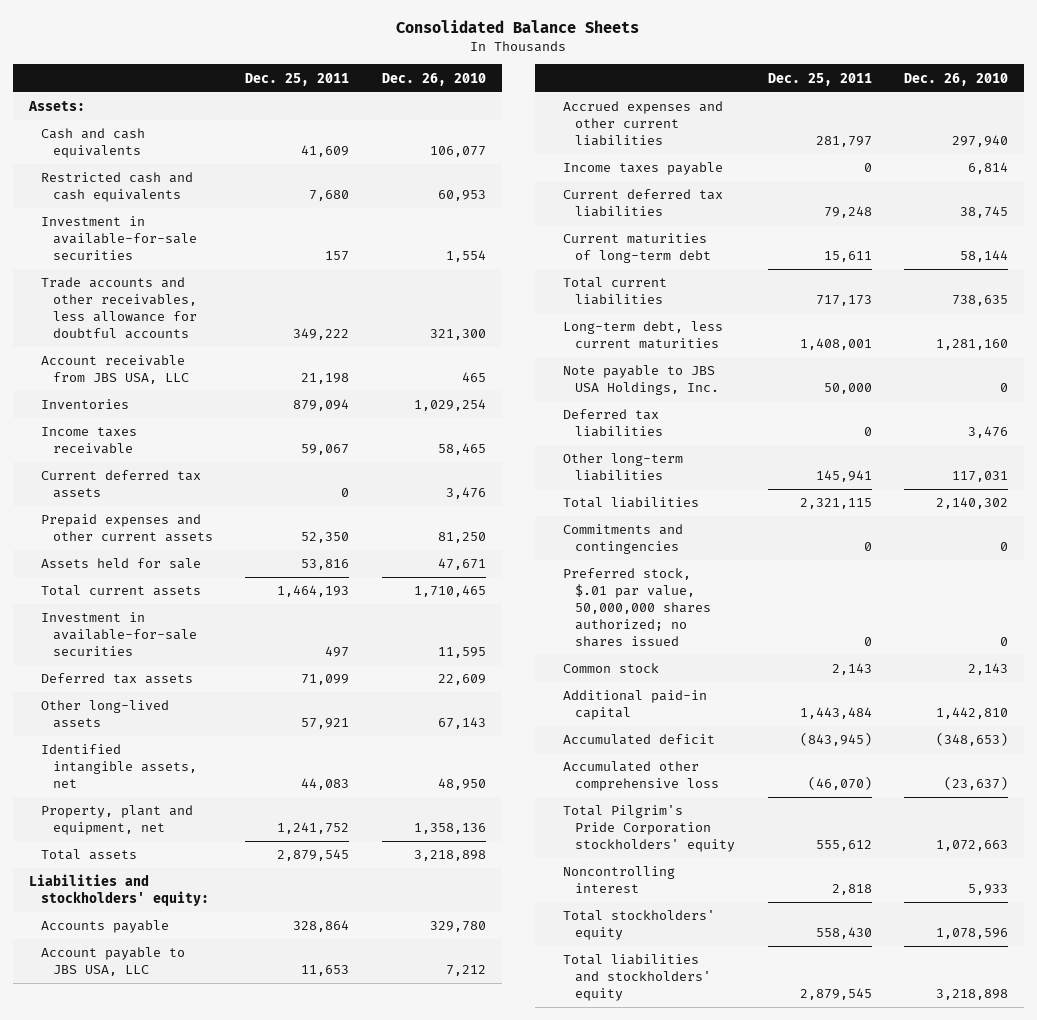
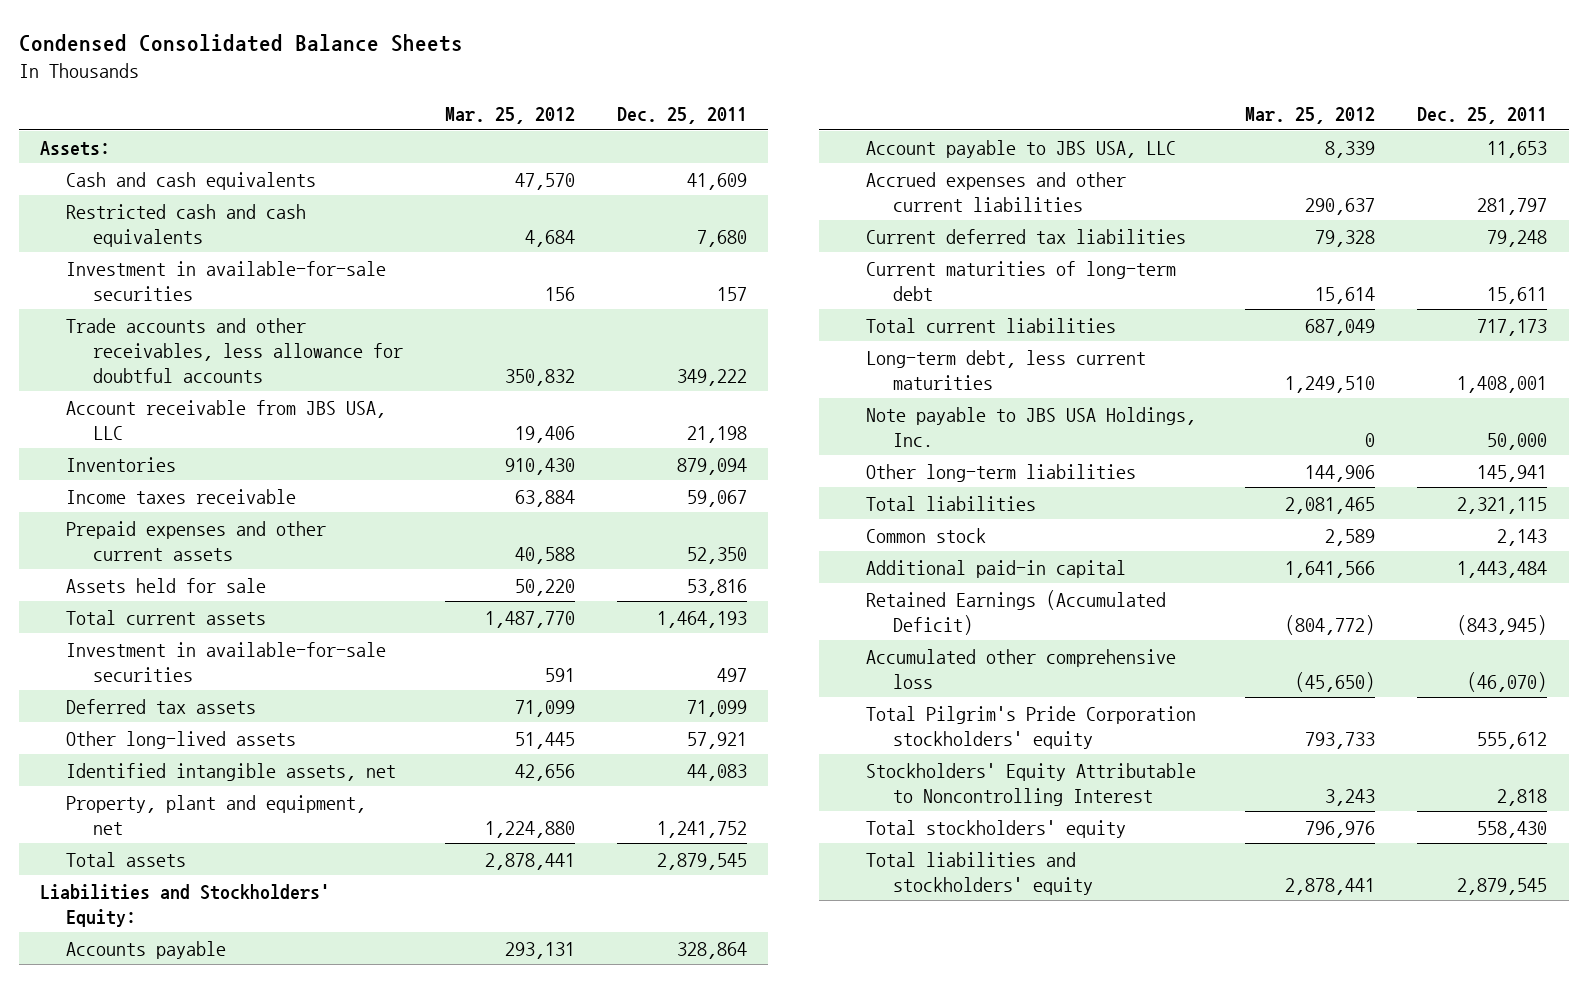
- Consolidated Balance Sheets
+ Condensed Consolidated Balance Sheets
- | Dec. 25, 2011 | Dec. 26, 2010
+ | Mar. 25, 2012 | Dec. 25, 2011
- Current deferred tax assets | 0 | 3,476
- Liabilities and stockholders' equity:
+ Liabilities and Stockholders' Equity:
- Income taxes payable | 0 | 6,814
- Deferred tax liabilities | 0 | 3,476
- Commitments and contingencies | 0 | 0
- Preferred stock, $.01 par value, 50,000,000 shares authorized; no shares issued | 0 | 0
- Accumulated deficit | (843,945) | (348,653)
+ Retained Earnings (Accumulated Deficit) | (804,772) | (843,945)
- Noncontrolling interest | 2,818 | 5,933
+ Stockholders' Equity Attributable to Noncontrolling Interest | 3,243 | 2,818

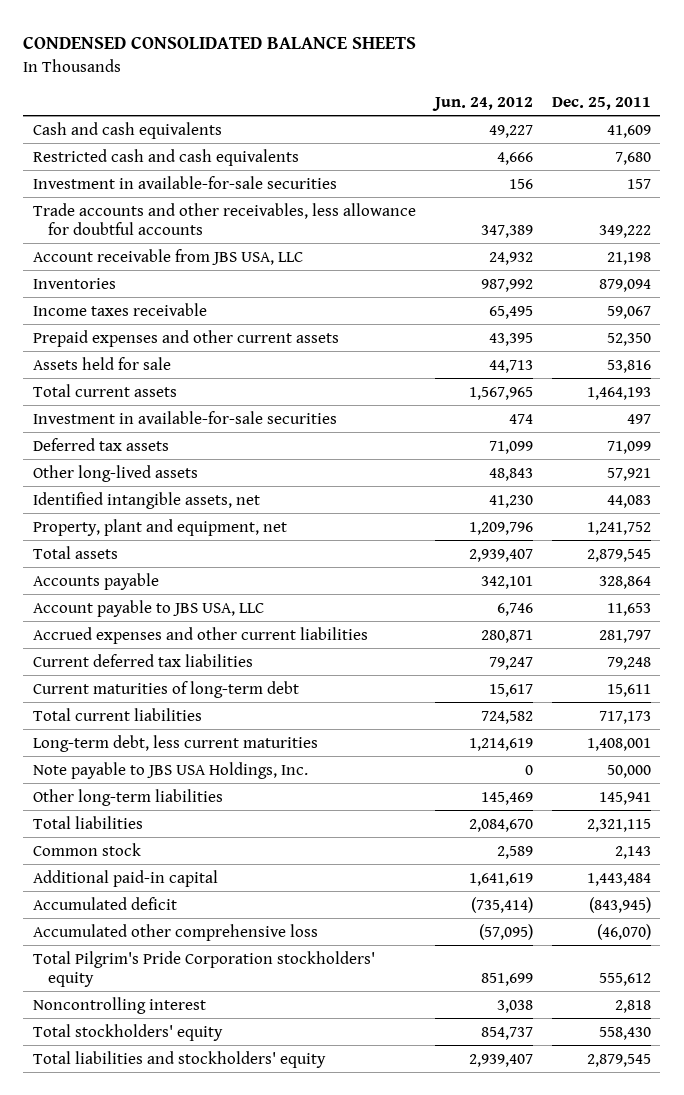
- Condensed Consolidated Balance Sheets
+ CONDENSED CONSOLIDATED BALANCE SHEETS
- | Mar. 25, 2012 | Dec. 25, 2011
+ | Jun. 24, 2012 | Dec. 25, 2011
- Assets:
- Liabilities and Stockholders' Equity:
- Retained Earnings (Accumulated Deficit) | (804,772) | (843,945)
+ Accumulated deficit | (735,414) | (843,945)
- Stockholders' Equity Attributable to Noncontrolling Interest | 3,243 | 2,818
+ Noncontrolling interest | 3,038 | 2,818

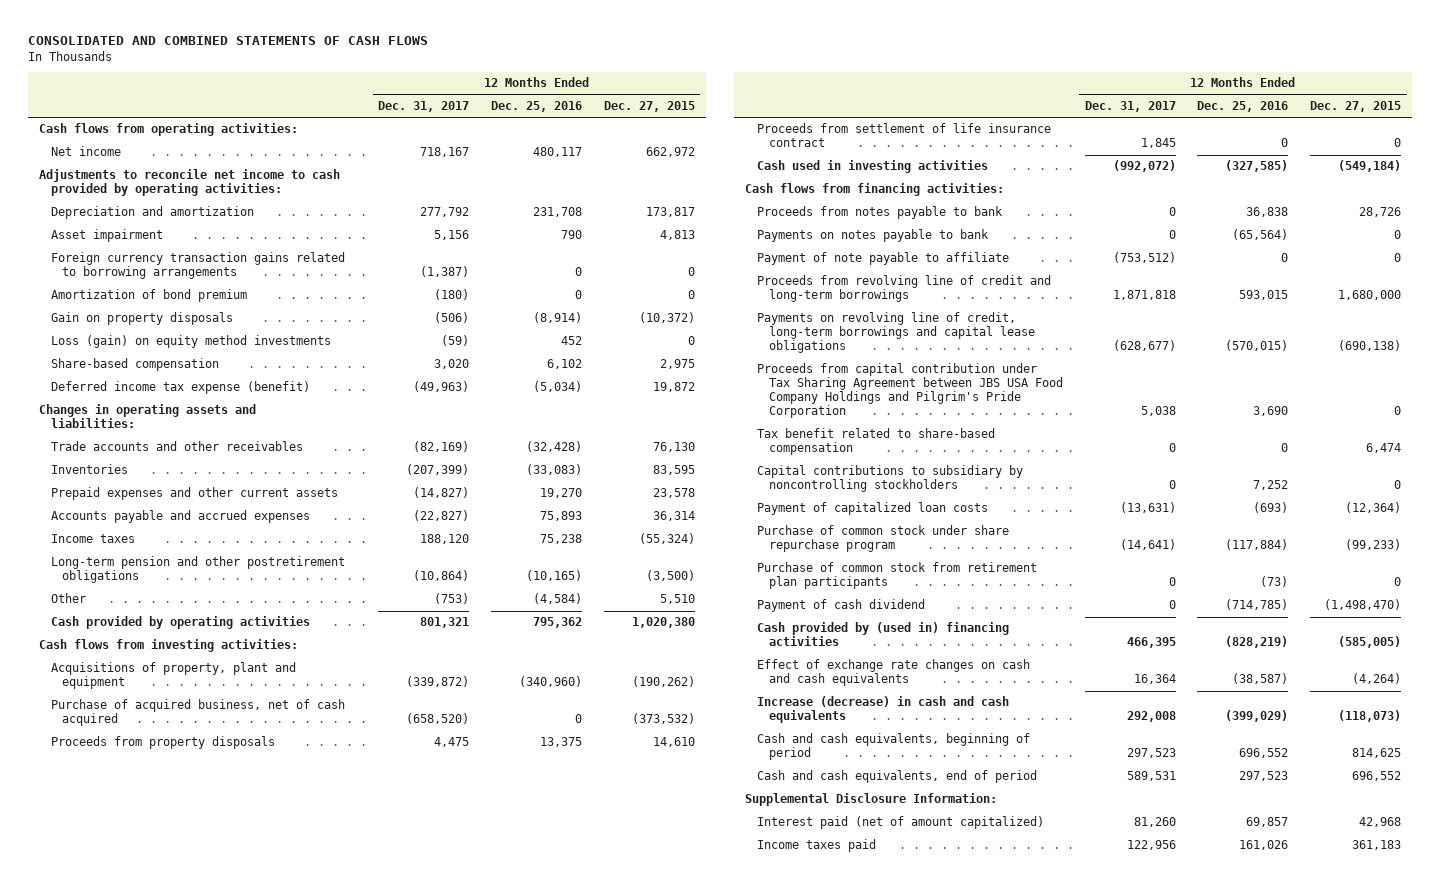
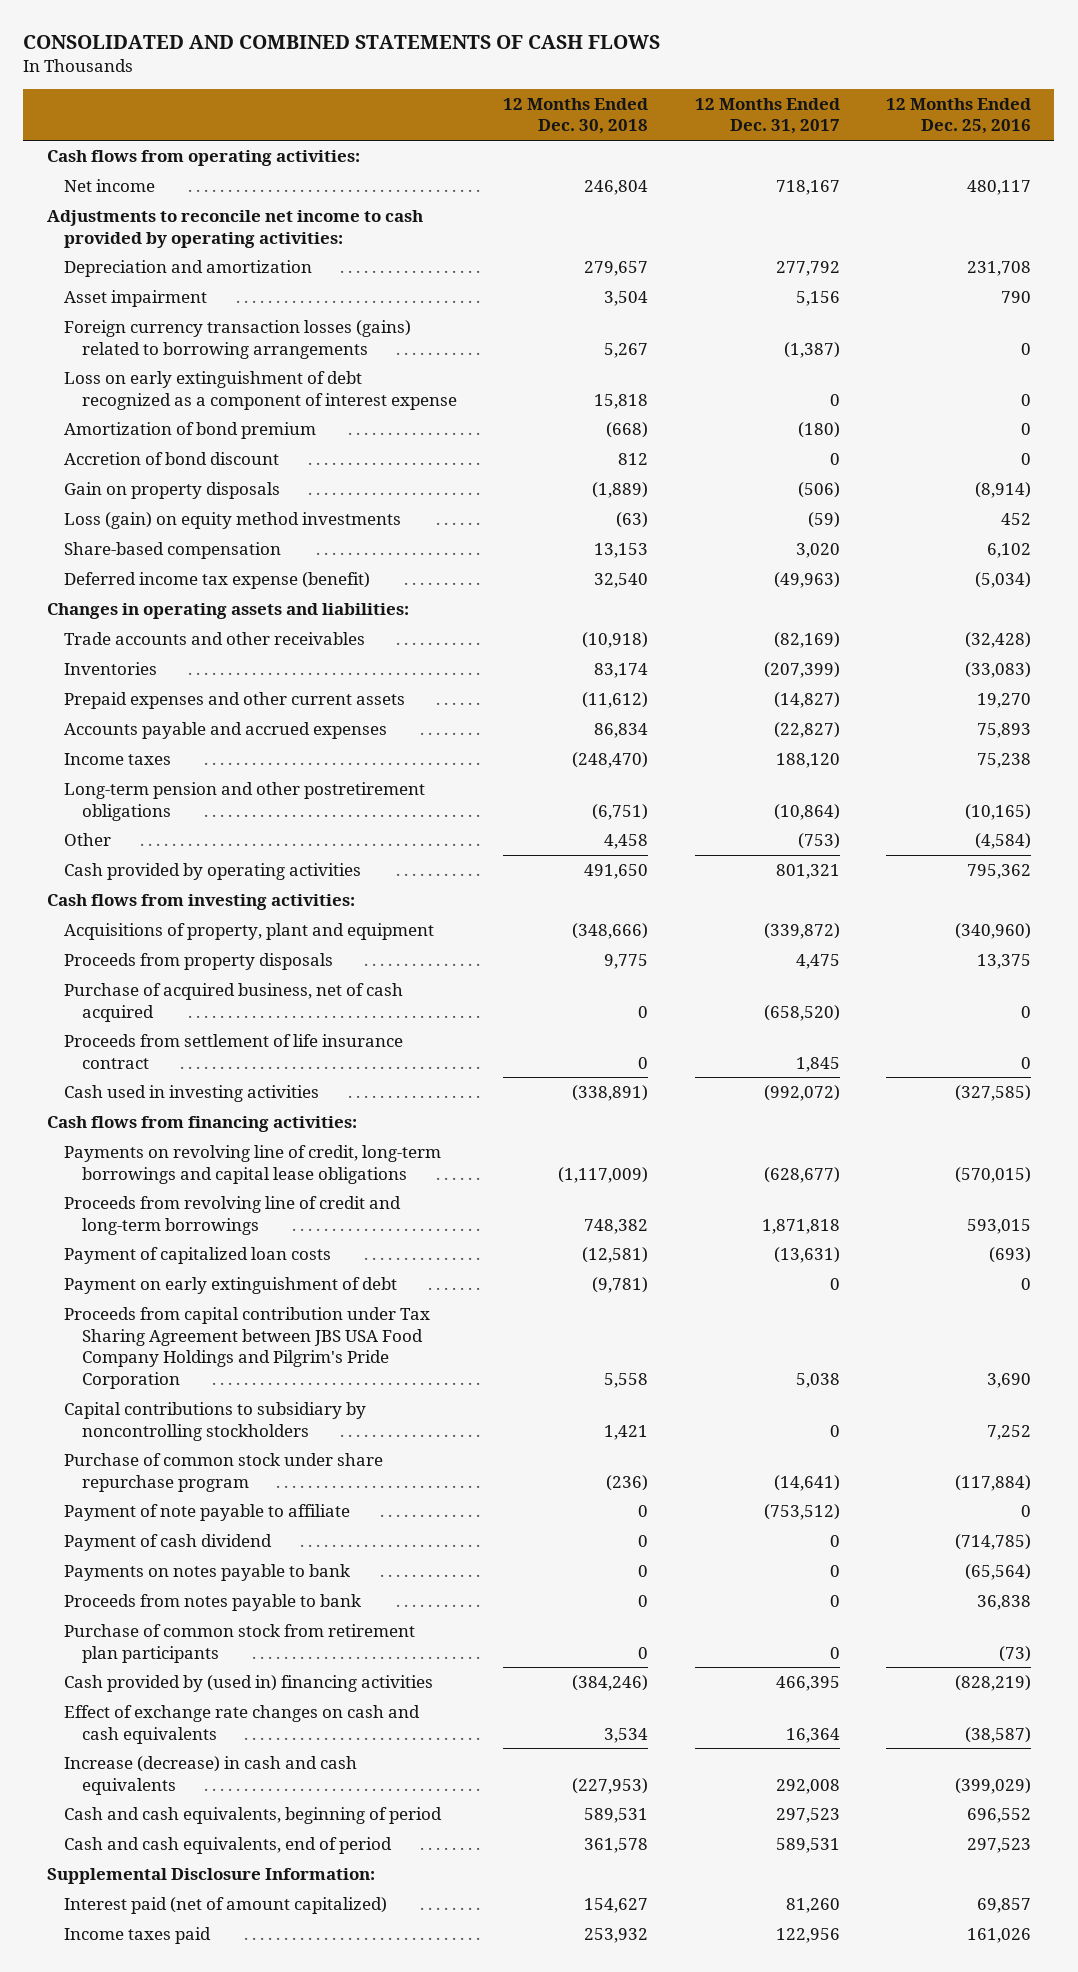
- | 12 Months Ended Dec. 31, 2017 | 12 Months Ended Dec. 25, 2016 | 12 Months Ended Dec. 27, 2015
+ | 12 Months Ended Dec. 30, 2018 | 12 Months Ended Dec. 31, 2017 | 12 Months Ended Dec. 25, 2016
- Foreign currency transaction gains related to borrowing arrangements | (1,387) | 0 | 0
+ Foreign currency transaction losses (gains) related to borrowing arrangements | 5,267 | (1,387) | 0
+ Loss on early extinguishment of debt recognized as a component of interest expense | 15,818 | 0 | 0
+ Accretion of bond discount | 812 | 0 | 0
moved down: Purchase of acquired business, net of cash acquired | 0 | (658,520) | 0
moved down: Proceeds from revolving line of credit and long-term borrowings | 748,382 | 1,871,818 | 593,015
moved up: Payment of capitalized loan costs | (12,581) | (13,631) | (693)
+ Payment on early extinguishment of debt | (9,781) | 0 | 0
- Tax benefit related to share-based compensation | 0 | 0 | 6,474
moved down: Payment of note payable to affiliate | 0 | (753,512) | 0
moved down: Payments on notes payable to bank | 0 | 0 | (65,564)
moved down: Proceeds from notes payable to bank | 0 | 0 | 36,838
moved down: Purchase of common stock from retirement plan participants | 0 | 0 | (73)

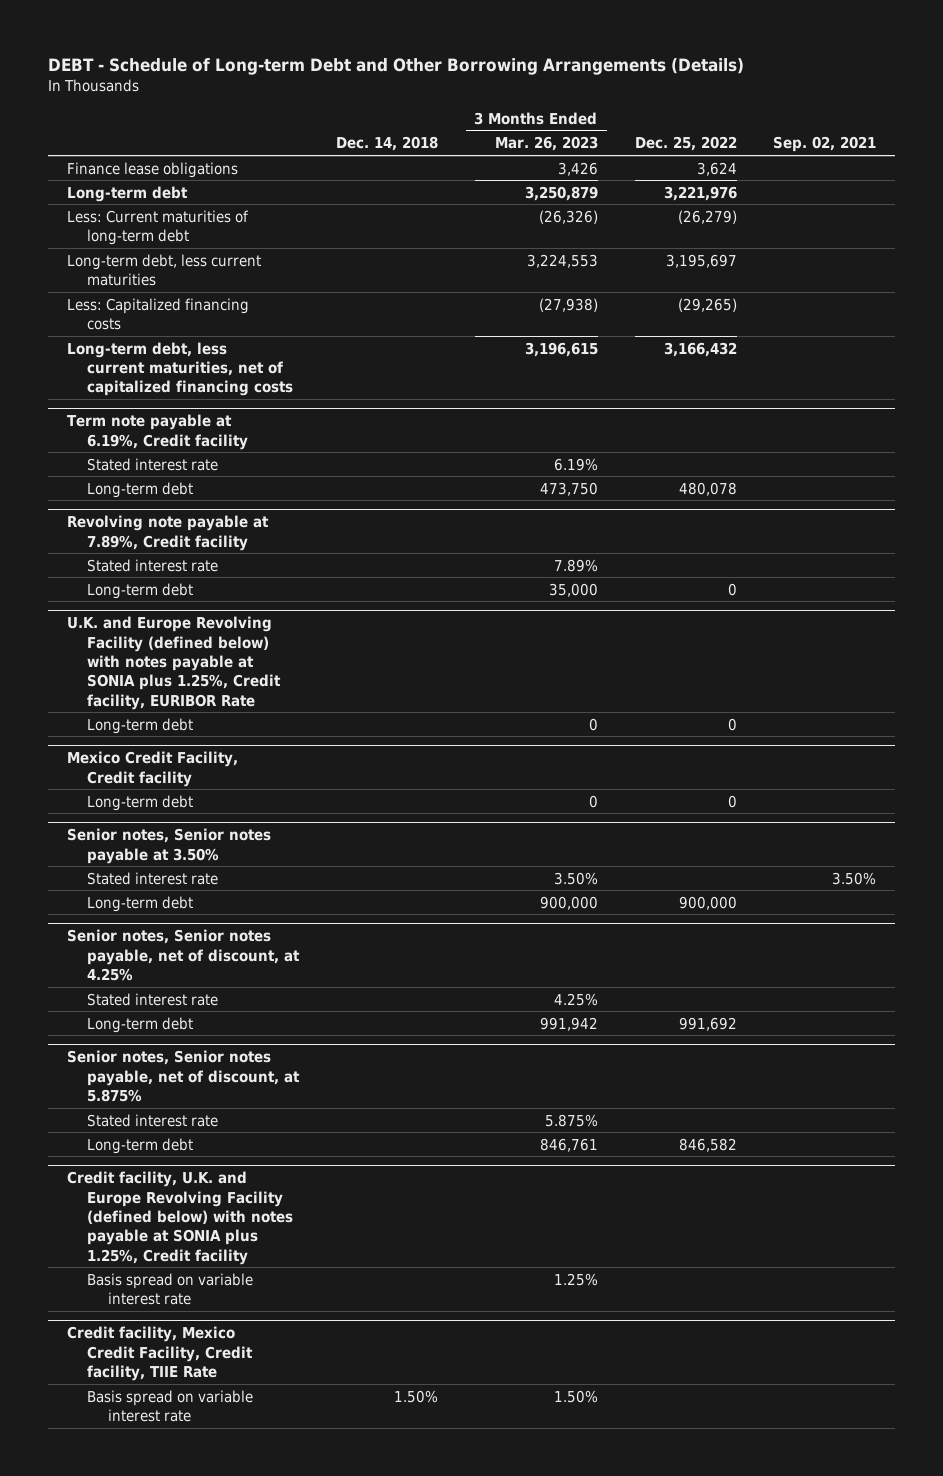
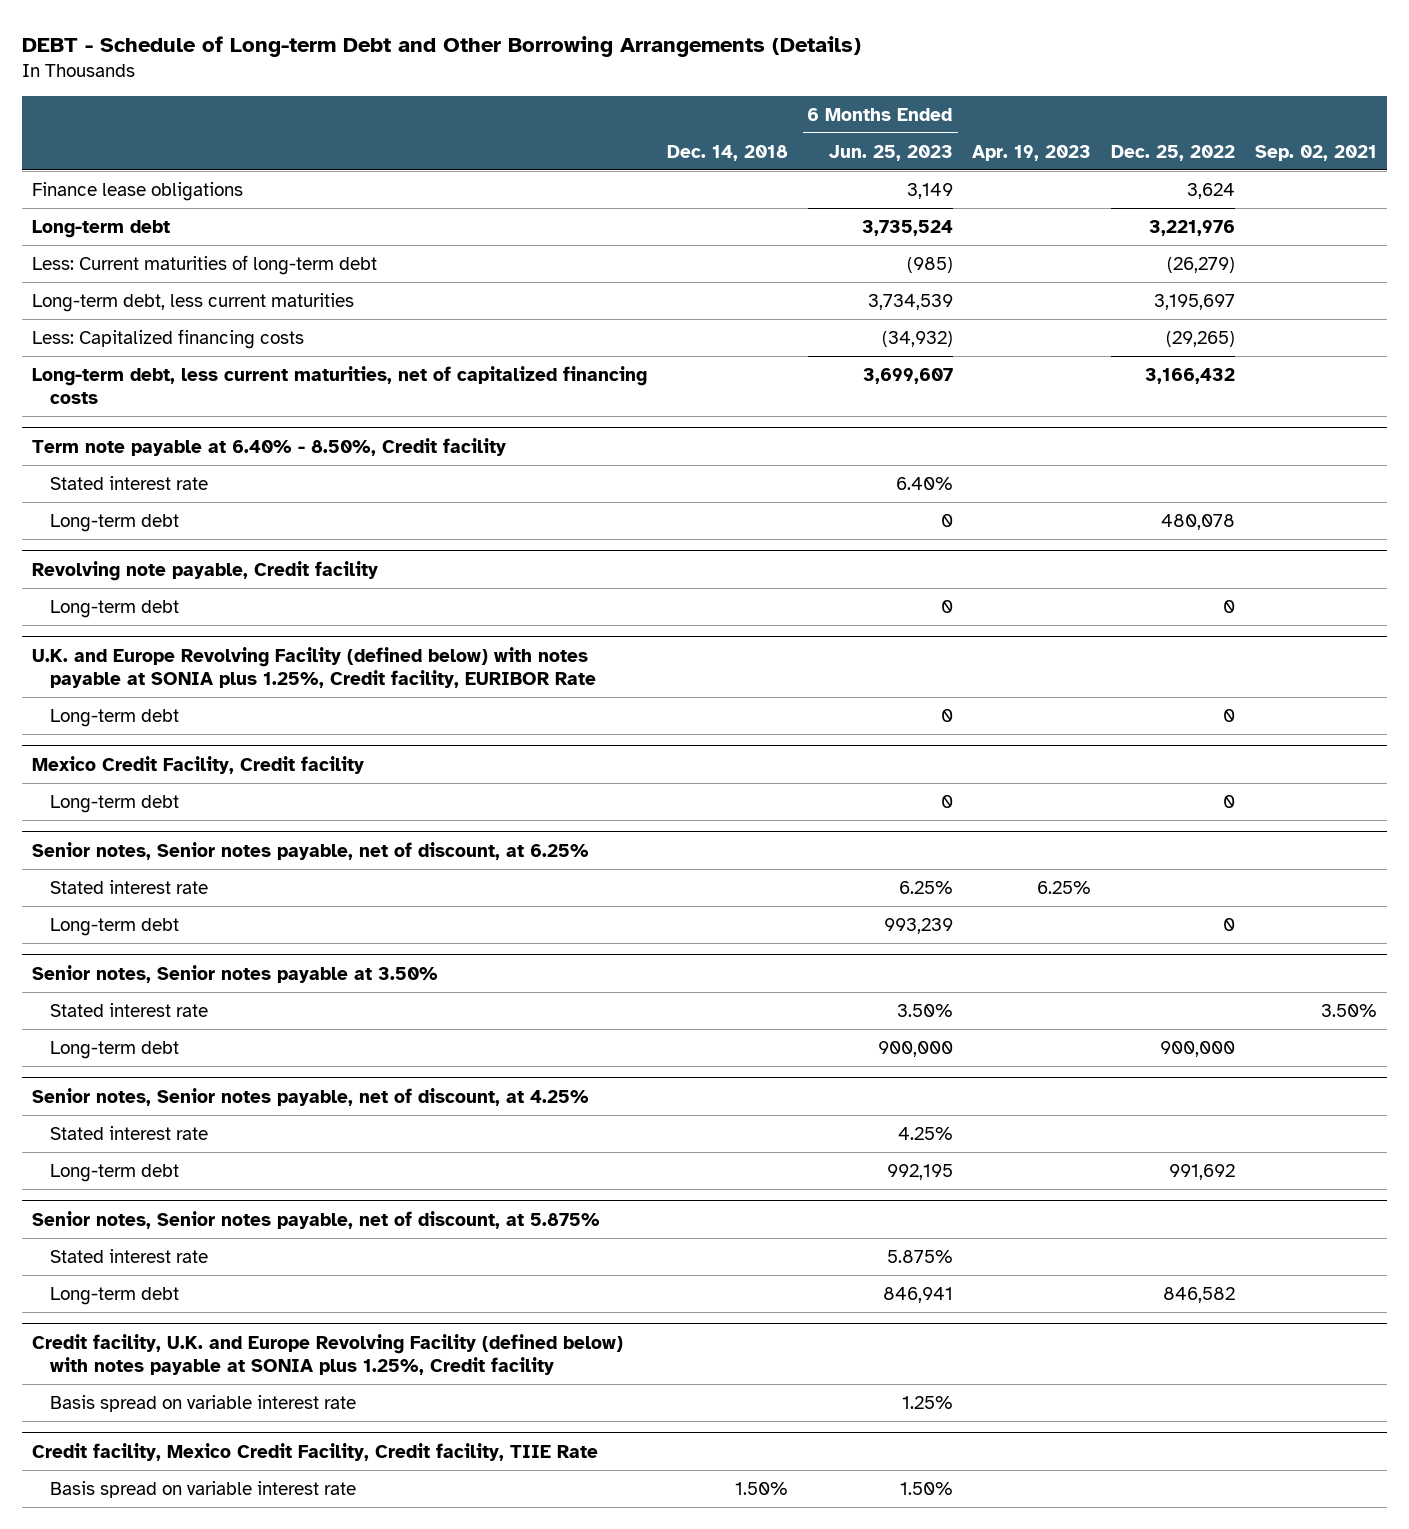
- | Dec. 14, 2018 | 3 Months Ended Mar. 26, 2023 | Dec. 25, 2022 | Sep. 02, 2021
+ | Dec. 14, 2018 | 6 Months Ended Jun. 25, 2023 | Apr. 19, 2023 | Dec. 25, 2022 | Sep. 02, 2021
- Term note payable at 6.19%, Credit facility
+ Term note payable at 6.40% - 8.50%, Credit facility
- Revolving note payable at 7.89%, Credit facility
- Stated interest rate | | 7.89% | |
+ Revolving note payable, Credit facility
+ Senior notes, Senior notes payable, net of discount, at 6.25%
+ Stated interest rate | | 6.25% | 6.25% | |
+ Long-term debt | | 993,239 | | 0 |

